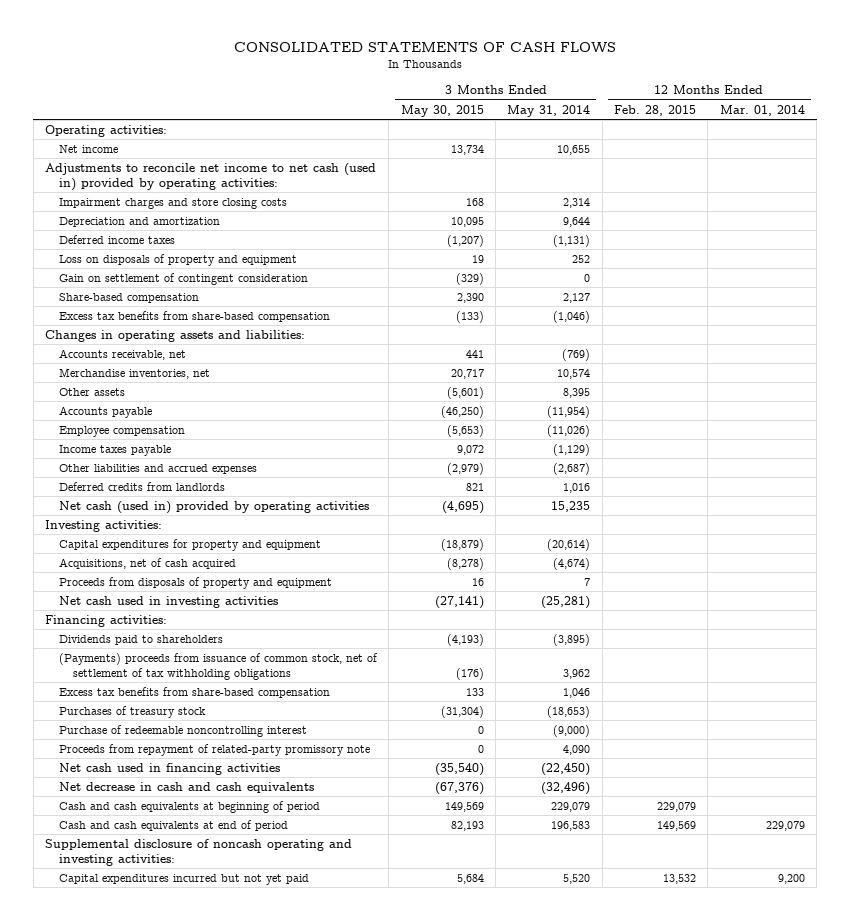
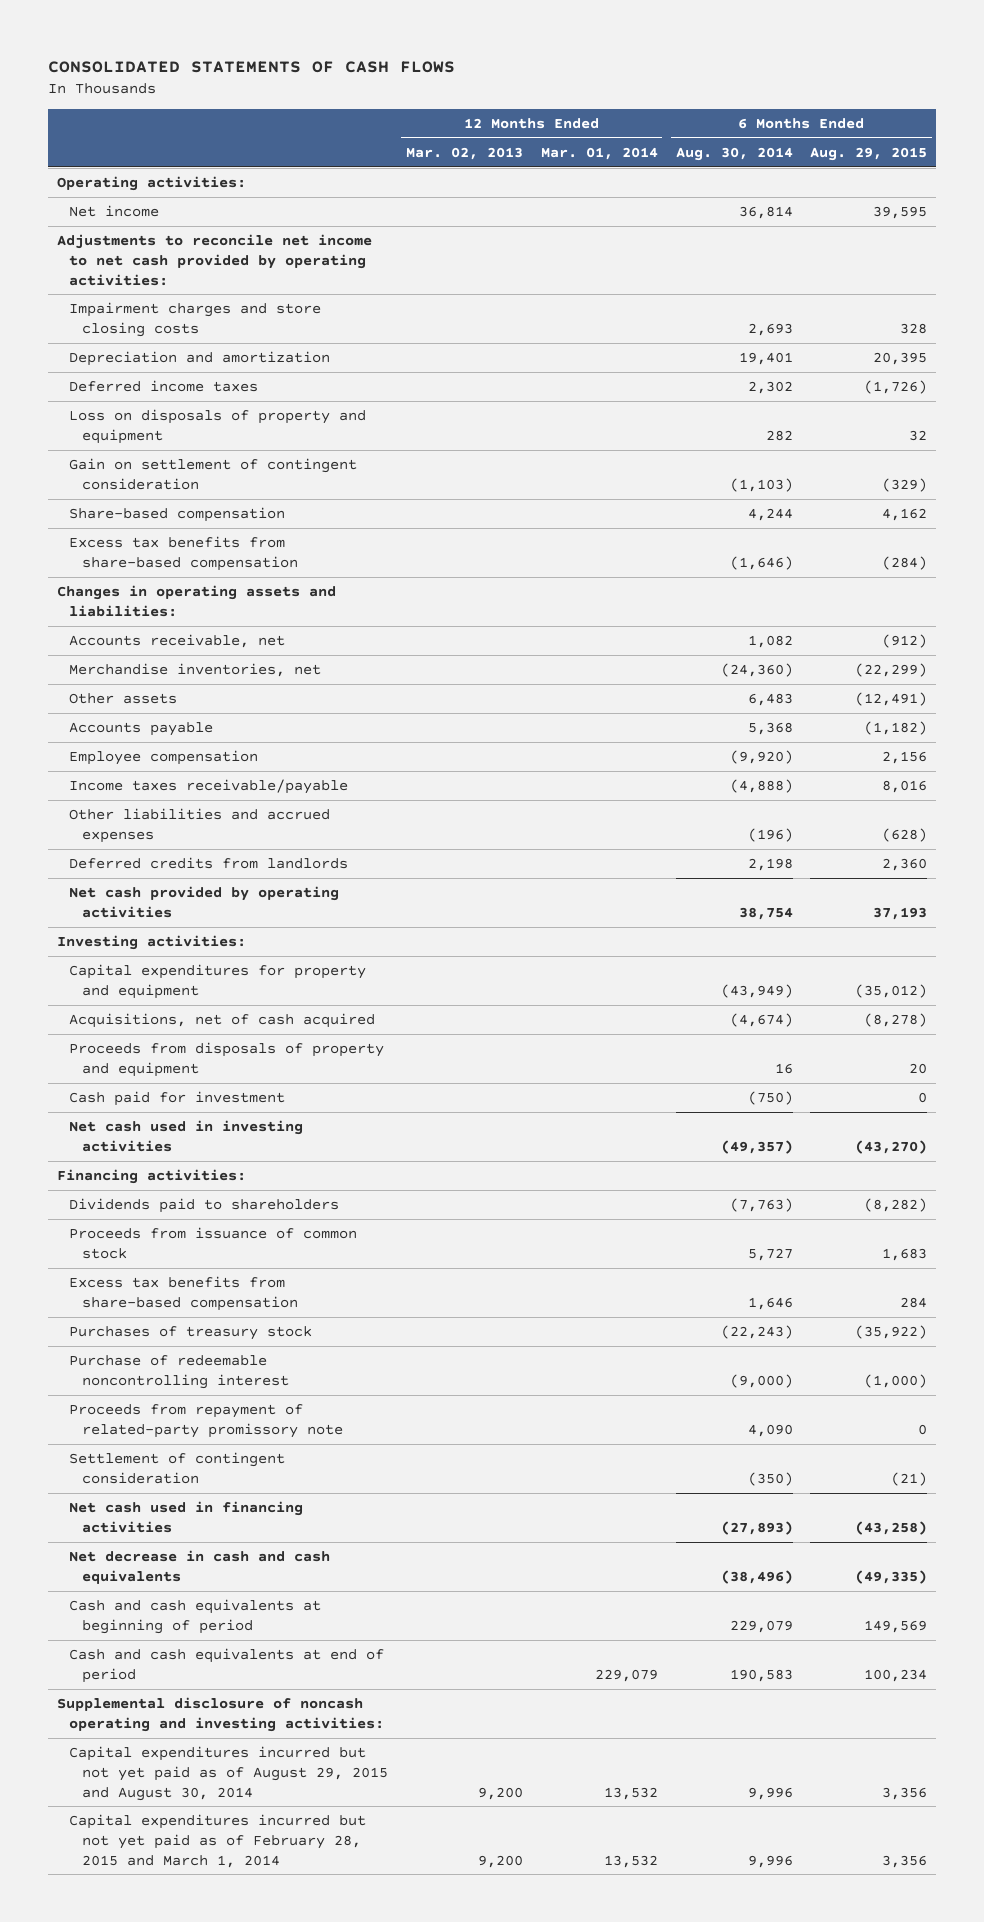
- | 3 Months Ended May 30, 2015 | 3 Months Ended May 31, 2014 | 12 Months Ended Feb. 28, 2015 | 12 Months Ended Mar. 01, 2014
+ | 12 Months Ended Mar. 02, 2013 | 12 Months Ended Mar. 01, 2014 | 6 Months Ended Aug. 30, 2014 | 6 Months Ended Aug. 29, 2015
- Adjustments to reconcile net income to net cash (used in) provided by operating activities:
+ Adjustments to reconcile net income to net cash provided by operating activities:
- Income taxes payable | 9,072 | (1,129) | |
+ Income taxes receivable/payable | | | (4,888) | 8,016
- Net cash (used in) provided by operating activities | (4,695) | 15,235 | |
+ Net cash provided by operating activities | | | 38,754 | 37,193
+ Cash paid for investment | | | (750) | 0
- (Payments) proceeds from issuance of common stock, net of settlement of tax withholding obligations | (176) | 3,962 | |
+ Proceeds from issuance of common stock | | | 5,727 | 1,683
+ Settlement of contingent consideration | | | (350) | (21)
- Capital expenditures incurred but not yet paid | 5,684 | 5,520 | 13,532 | 9,200
+ Capital expenditures incurred but not yet paid as of August 29, 2015 and August 30, 2014 | 9,200 | 13,532 | 9,996 | 3,356
+ Capital expenditures incurred but not yet paid as of February 28, 2015 and March 1, 2014 | 9,200 | 13,532 | 9,996 | 3,356

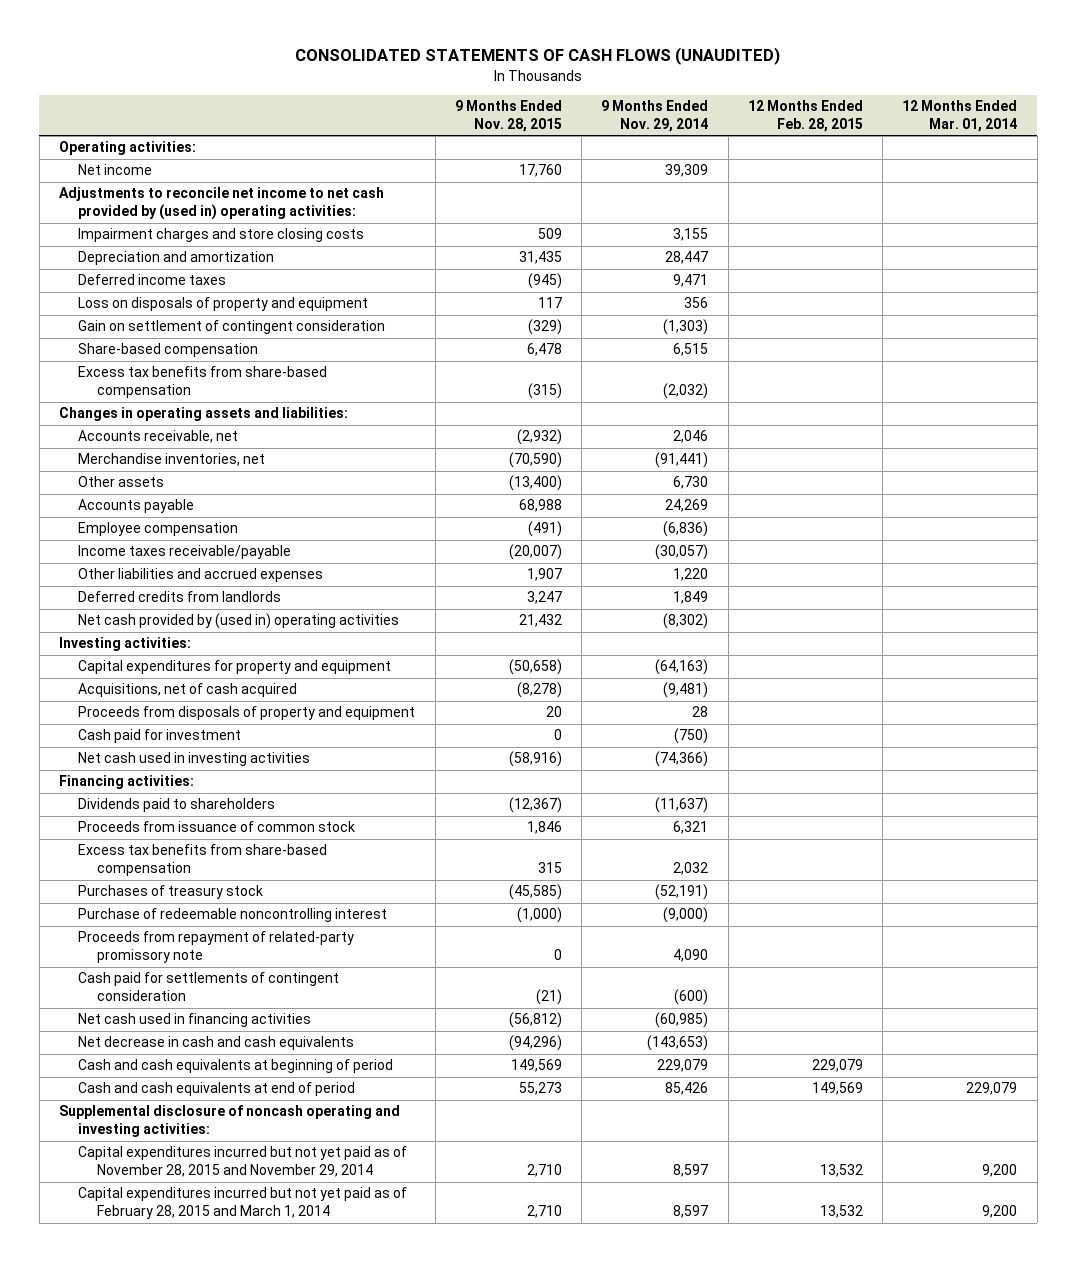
- CONSOLIDATED STATEMENTS OF CASH FLOWS
+ CONSOLIDATED STATEMENTS OF CASH FLOWS (UNAUDITED)
- | 12 Months Ended Mar. 02, 2013 | 12 Months Ended Mar. 01, 2014 | 6 Months Ended Aug. 30, 2014 | 6 Months Ended Aug. 29, 2015
+ | 9 Months Ended Nov. 28, 2015 | 9 Months Ended Nov. 29, 2014 | 12 Months Ended Feb. 28, 2015 | 12 Months Ended Mar. 01, 2014
- Adjustments to reconcile net income to net cash provided by operating activities:
+ Adjustments to reconcile net income to net cash provided by (used in) operating activities:
- Net cash provided by operating activities | | | 38,754 | 37,193
+ Net cash provided by (used in) operating activities | 21,432 | (8,302) | |
- Settlement of contingent consideration | | | (350) | (21)
+ Cash paid for settlements of contingent consideration | (21) | (600) | |
- Capital expenditures incurred but not yet paid as of August 29, 2015 and August 30, 2014 | 9,200 | 13,532 | 9,996 | 3,356
- Capital expenditures incurred but not yet paid as of February 28, 2015 and March 1, 2014 | 9,200 | 13,532 | 9,996 | 3,356
+ Capital expenditures incurred but not yet paid as of November 28, 2015 and November 29, 2014 | 2,710 | 8,597 | 13,532 | 9,200
+ Capital expenditures incurred but not yet paid as of February 28, 2015 and March 1, 2014 | 2,710 | 8,597 | 13,532 | 9,200

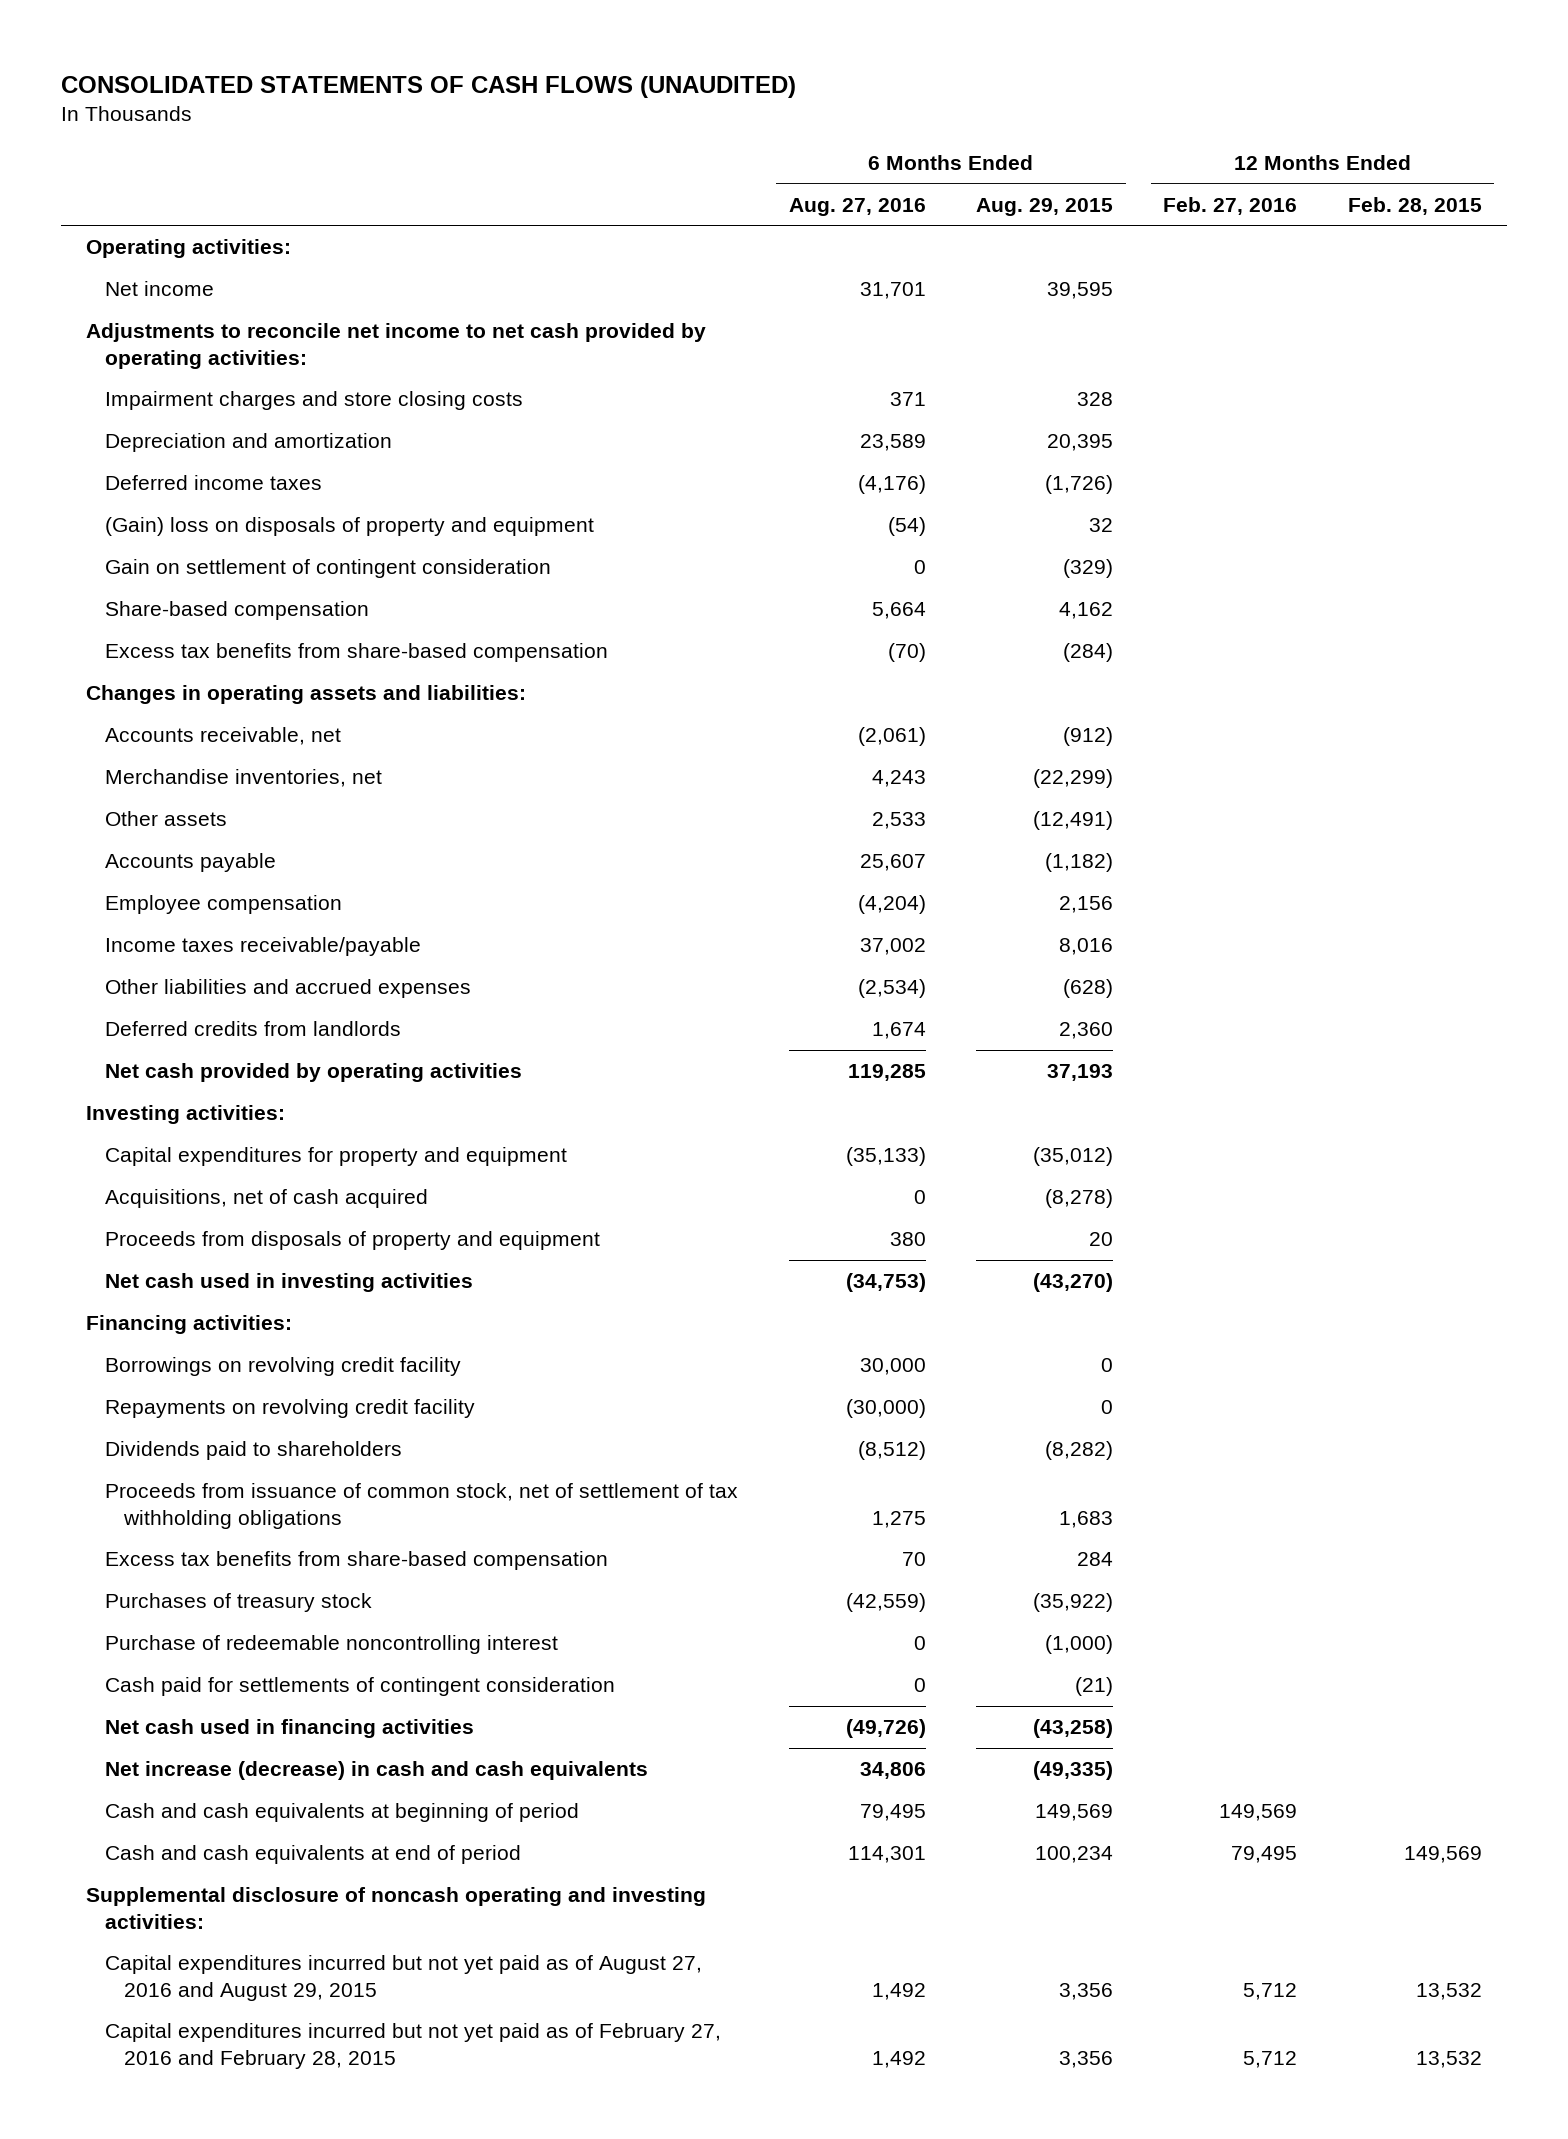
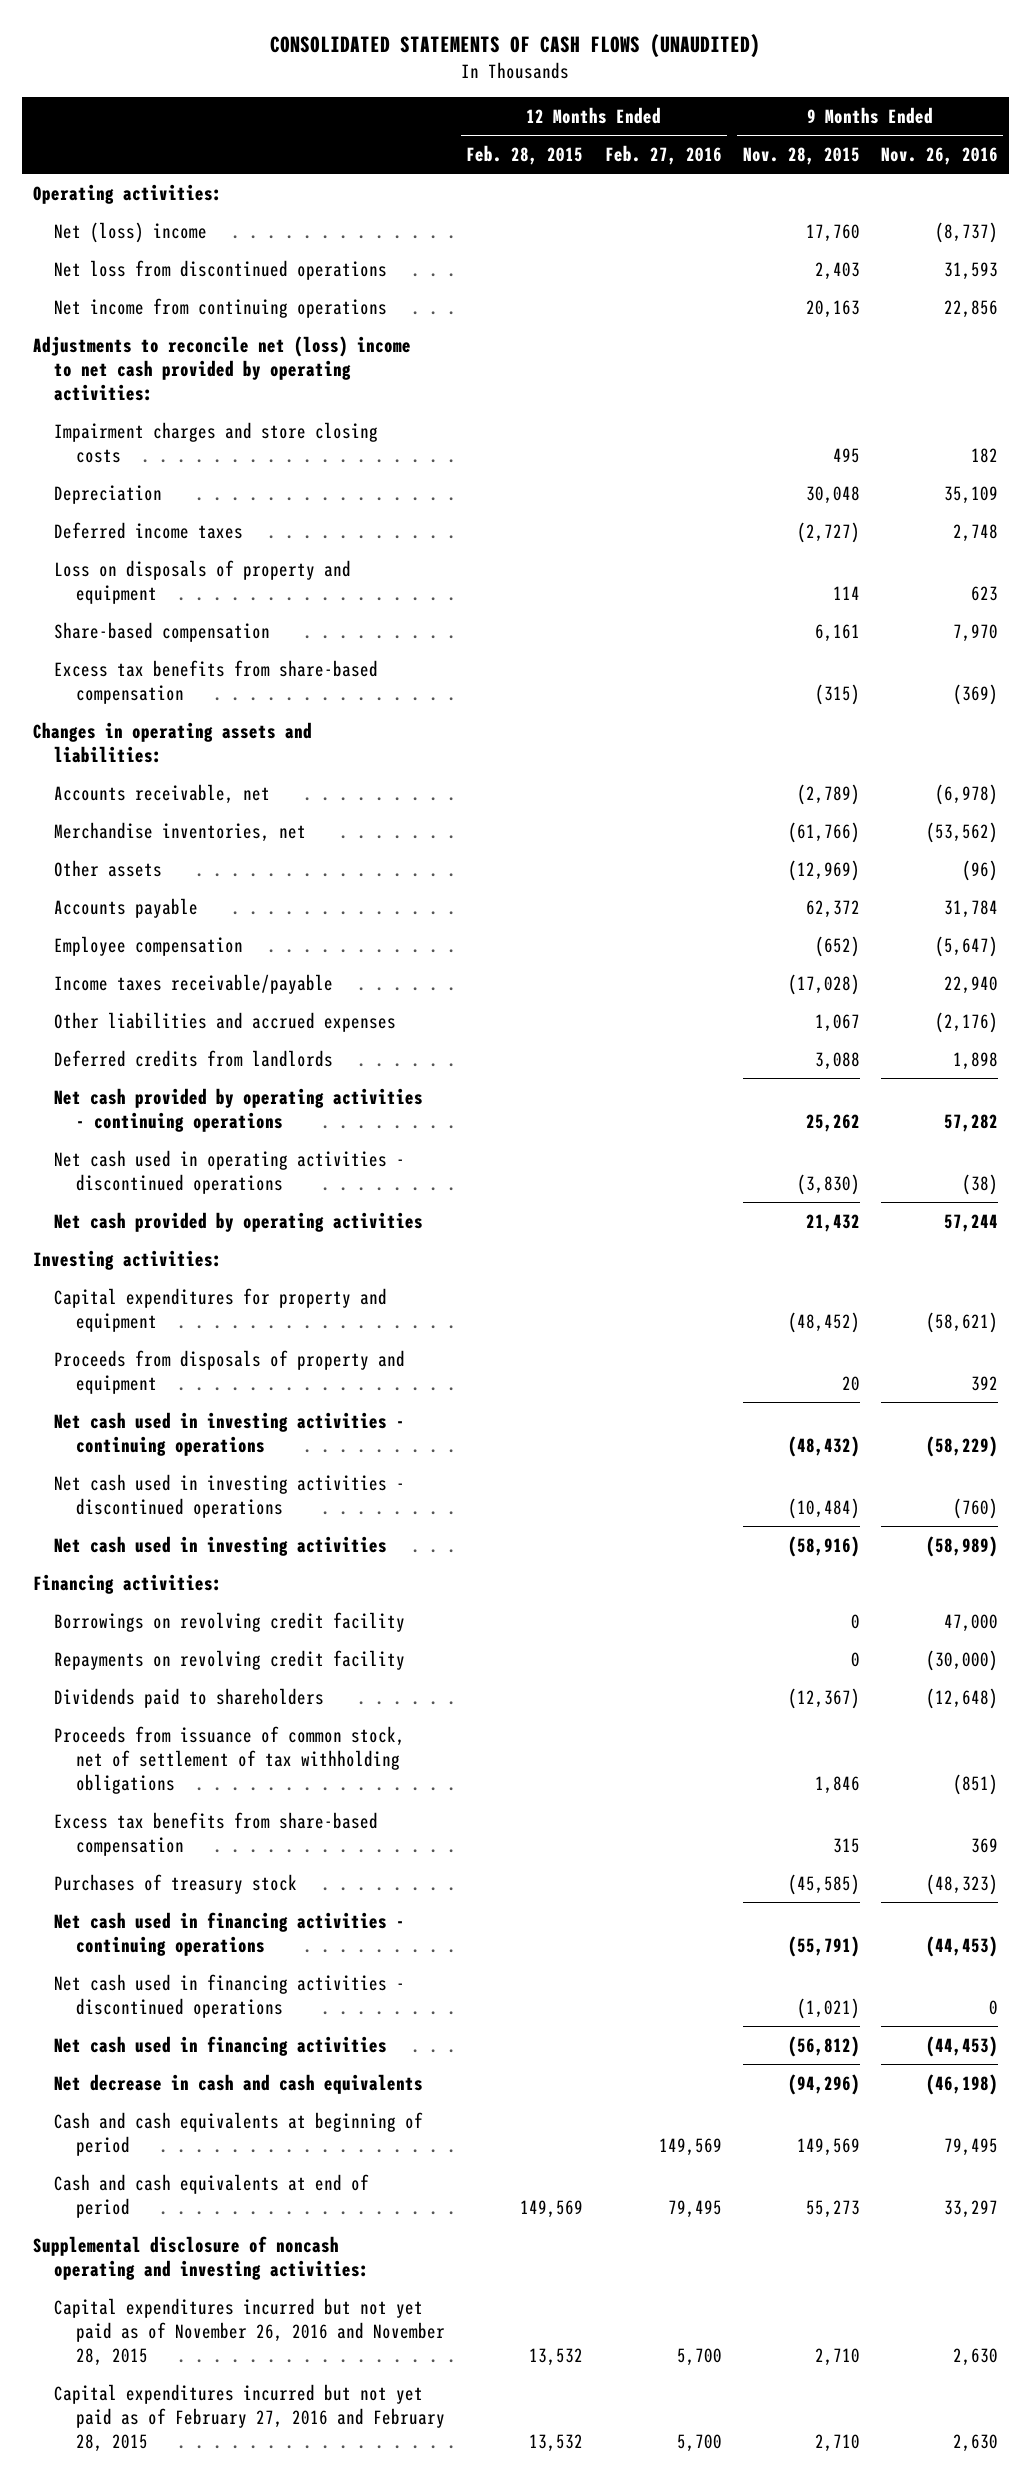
- | 6 Months Ended Aug. 27, 2016 | 6 Months Ended Aug. 29, 2015 | 12 Months Ended Feb. 27, 2016 | 12 Months Ended Feb. 28, 2015
+ | 12 Months Ended Feb. 28, 2015 | 12 Months Ended Feb. 27, 2016 | 9 Months Ended Nov. 28, 2015 | 9 Months Ended Nov. 26, 2016
- Net income | 31,701 | 39,595 | |
- Adjustments to reconcile net income to net cash provided by operating activities:
+ Net (loss) income | | | 17,760 | (8,737)
+ Net loss from discontinued operations | | | 2,403 | 31,593
+ Net income from continuing operations | | | 20,163 | 22,856
+ Adjustments to reconcile net (loss) income to net cash provided by operating activities:
- Depreciation and amortization | 23,589 | 20,395 | |
+ Depreciation | | | 30,048 | 35,109
- (Gain) loss on disposals of property and equipment | (54) | 32 | |
- Gain on settlement of contingent consideration | 0 | (329) | |
+ Loss on disposals of property and equipment | | | 114 | 623
+ Net cash provided by operating activities - continuing operations | | | 25,262 | 57,282
+ Net cash used in operating activities - discontinued operations | | | (3,830) | (38)
- Acquisitions, net of cash acquired | 0 | (8,278) | |
+ Net cash used in investing activities - continuing operations | | | (48,432) | (58,229)
+ Net cash used in investing activities - discontinued operations | | | (10,484) | (760)
- Purchase of redeemable noncontrolling interest | 0 | (1,000) | |
- Cash paid for settlements of contingent consideration | 0 | (21) | |
+ Net cash used in financing activities - continuing operations | | | (55,791) | (44,453)
+ Net cash used in financing activities - discontinued operations | | | (1,021) | 0
- Net increase (decrease) in cash and cash equivalents | 34,806 | (49,335) | |
+ Net decrease in cash and cash equivalents | | | (94,296) | (46,198)
- Capital expenditures incurred but not yet paid as of August 27, 2016 and August 29, 2015 | 1,492 | 3,356 | 5,712 | 13,532
- Capital expenditures incurred but not yet paid as of February 27, 2016 and February 28, 2015 | 1,492 | 3,356 | 5,712 | 13,532
+ Capital expenditures incurred but not yet paid as of November 26, 2016 and November 28, 2015 | 13,532 | 5,700 | 2,710 | 2,630
+ Capital expenditures incurred but not yet paid as of February 27, 2016 and February 28, 2015 | 13,532 | 5,700 | 2,710 | 2,630

